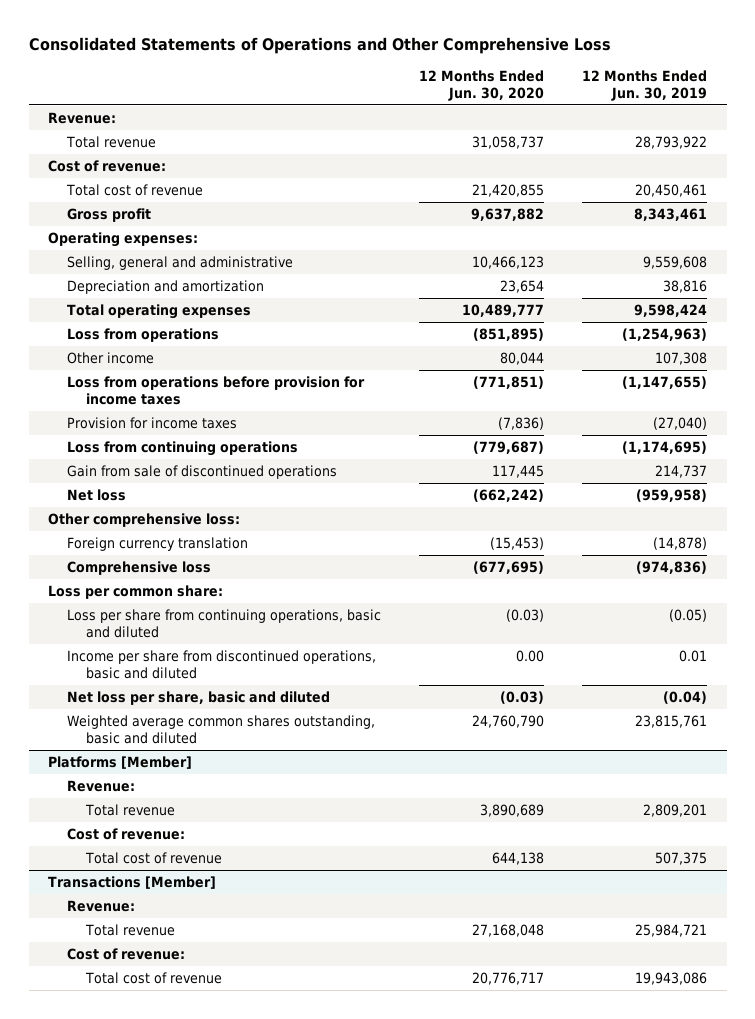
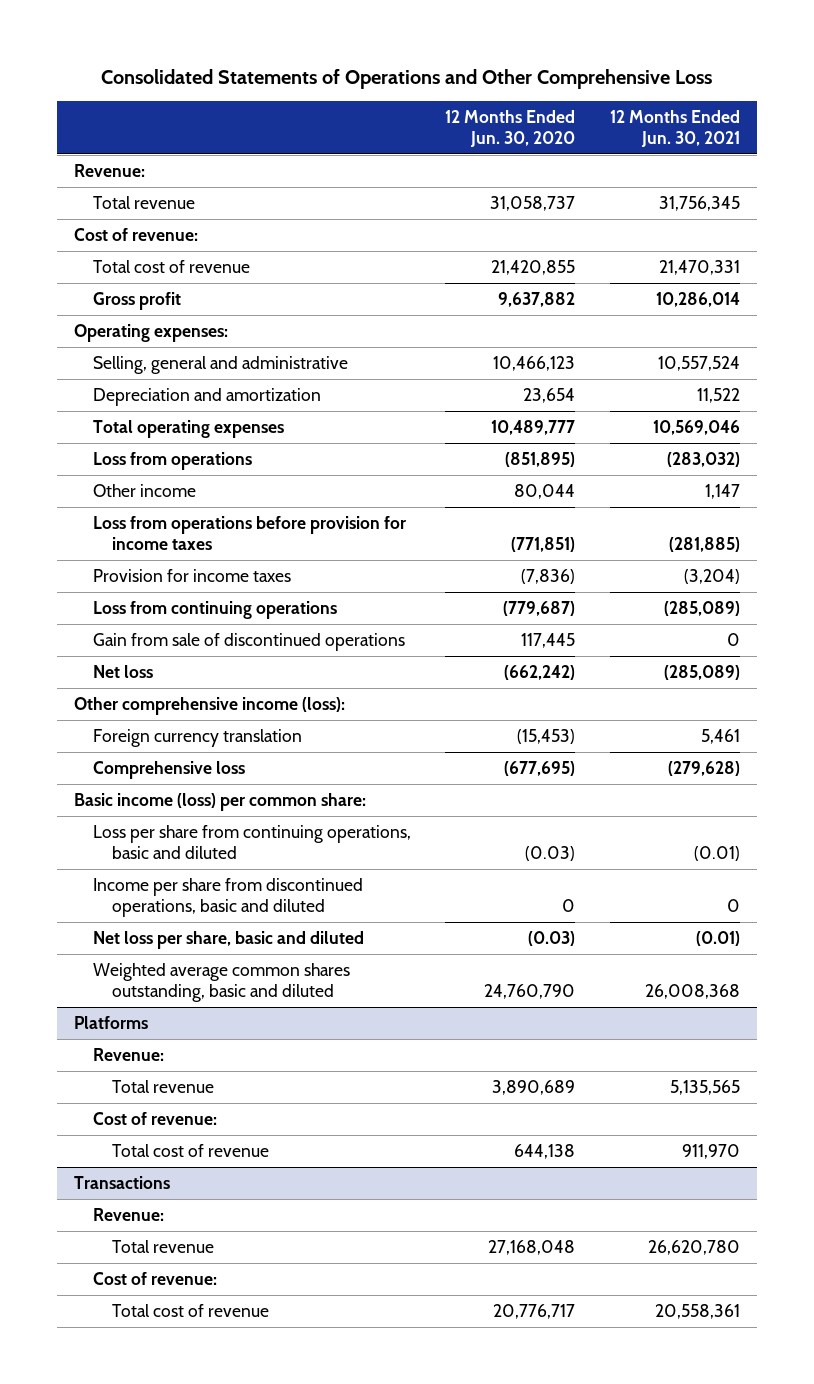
- | 12 Months Ended Jun. 30, 2020 | 12 Months Ended Jun. 30, 2019
+ | 12 Months Ended Jun. 30, 2020 | 12 Months Ended Jun. 30, 2021
- Other comprehensive loss:
+ Other comprehensive income (loss):
- Loss per common share:
+ Basic income (loss) per common share:
- Income per share from discontinued operations, basic and diluted | 0.00 | 0.01
+ Income per share from discontinued operations, basic and diluted | 0 | 0
- Platforms [Member]
+ Platforms
- Transactions [Member]
+ Transactions

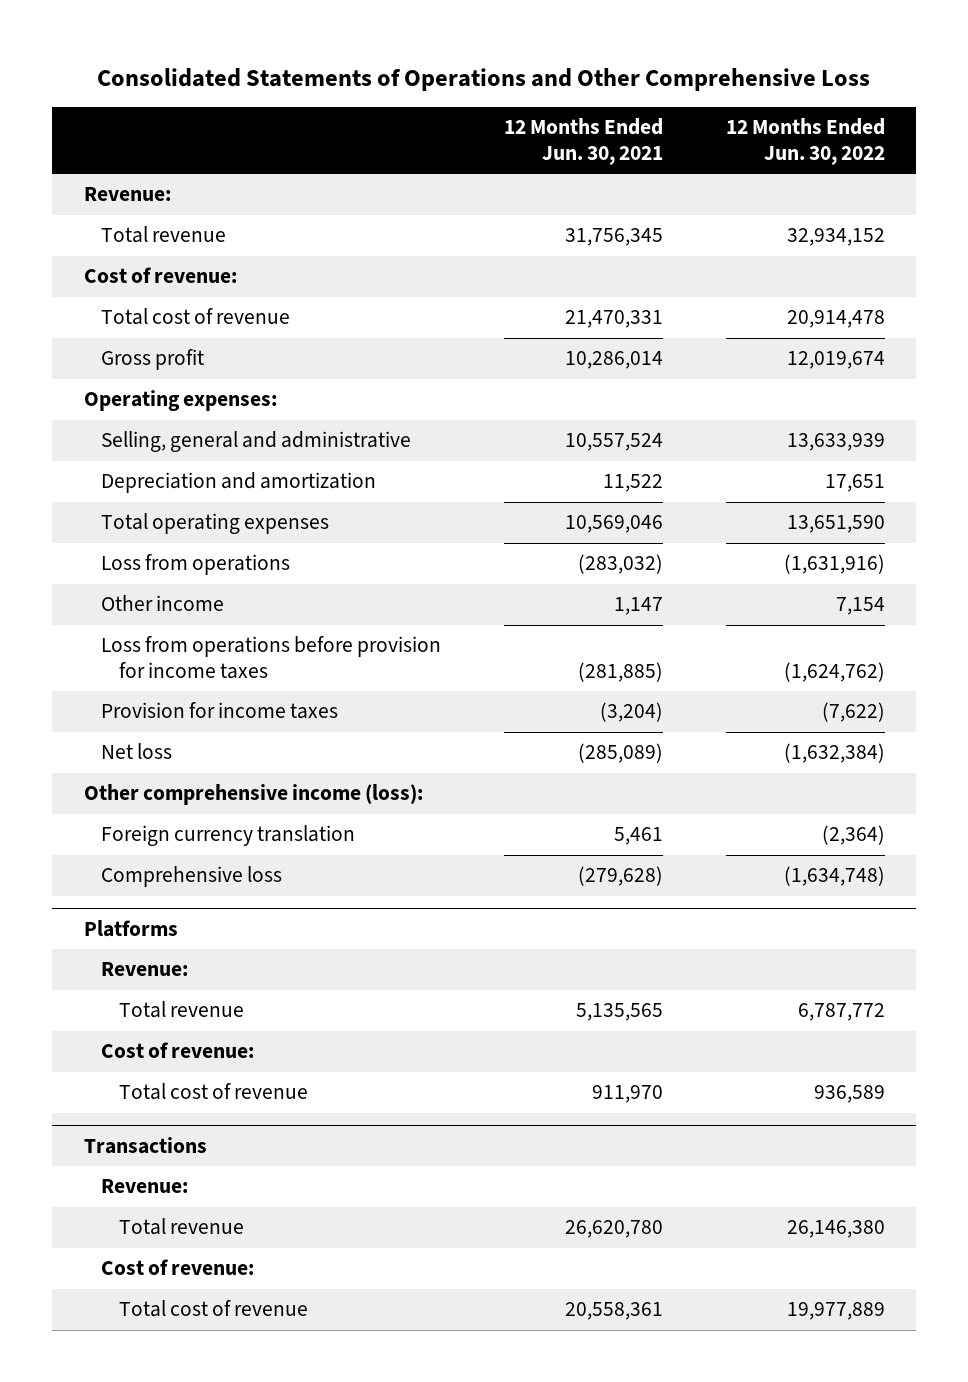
- | 12 Months Ended Jun. 30, 2020 | 12 Months Ended Jun. 30, 2021
+ | 12 Months Ended Jun. 30, 2021 | 12 Months Ended Jun. 30, 2022
- Loss from continuing operations | (779,687) | (285,089)
- Gain from sale of discontinued operations | 117,445 | 0
- Basic income (loss) per common share:
- Loss per share from continuing operations, basic and diluted | (0.03) | (0.01)
- Income per share from discontinued operations, basic and diluted | 0 | 0
- Net loss per share, basic and diluted | (0.03) | (0.01)
- Weighted average common shares outstanding, basic and diluted | 24,760,790 | 26,008,368

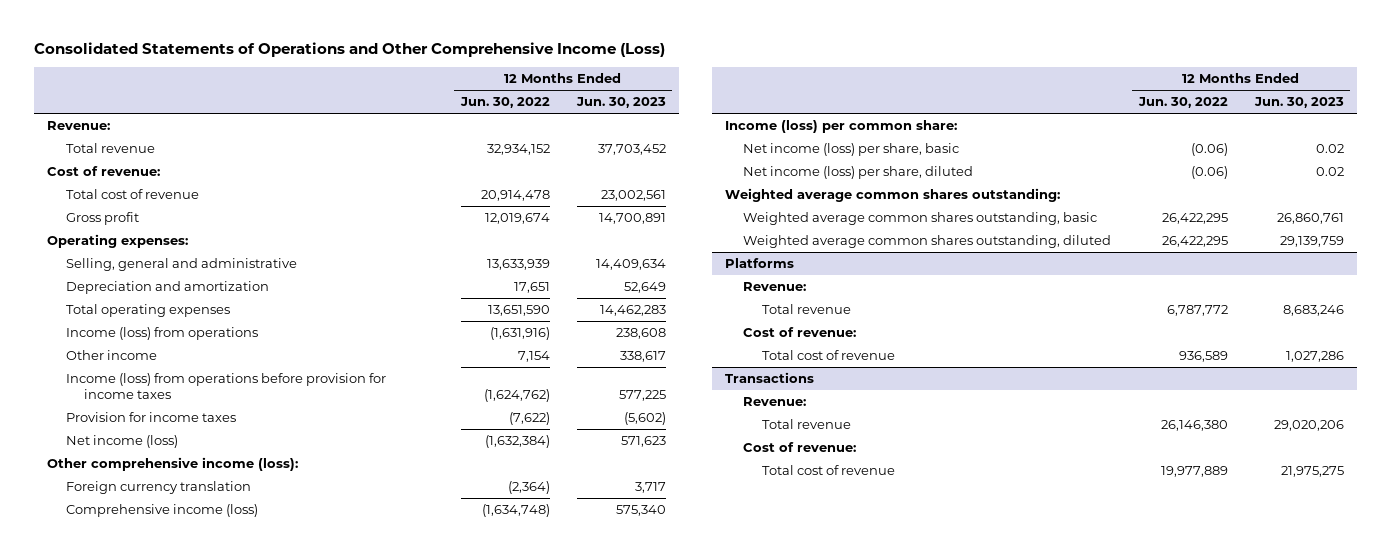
- Consolidated Statements of Operations and Other Comprehensive Loss
+ Consolidated Statements of Operations and Other Comprehensive Income (Loss)
- | 12 Months Ended Jun. 30, 2021 | 12 Months Ended Jun. 30, 2022
+ | 12 Months Ended Jun. 30, 2022 | 12 Months Ended Jun. 30, 2023
- Loss from operations | (283,032) | (1,631,916)
+ Income (loss) from operations | (1,631,916) | 238,608
- Loss from operations before provision for income taxes | (281,885) | (1,624,762)
+ Income (loss) from operations before provision for income taxes | (1,624,762) | 577,225
- Net loss | (285,089) | (1,632,384)
+ Net income (loss) | (1,632,384) | 571,623
- Comprehensive loss | (279,628) | (1,634,748)
+ Comprehensive income (loss) | (1,634,748) | 575,340
+ Income (loss) per common share:
+ Net income (loss) per share, basic | (0.06) | 0.02
+ Net income (loss) per share, diluted | (0.06) | 0.02
+ Weighted average common shares outstanding:
+ Weighted average common shares outstanding, basic | 26,422,295 | 26,860,761
+ Weighted average common shares outstanding, diluted | 26,422,295 | 29,139,759

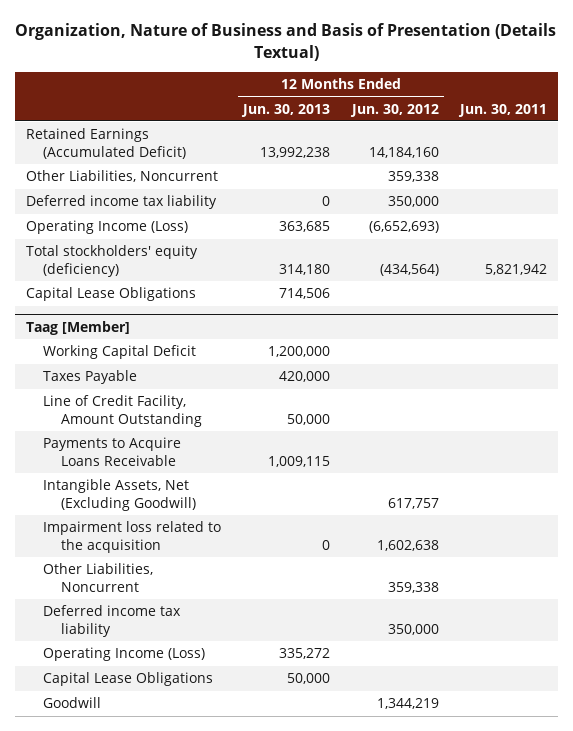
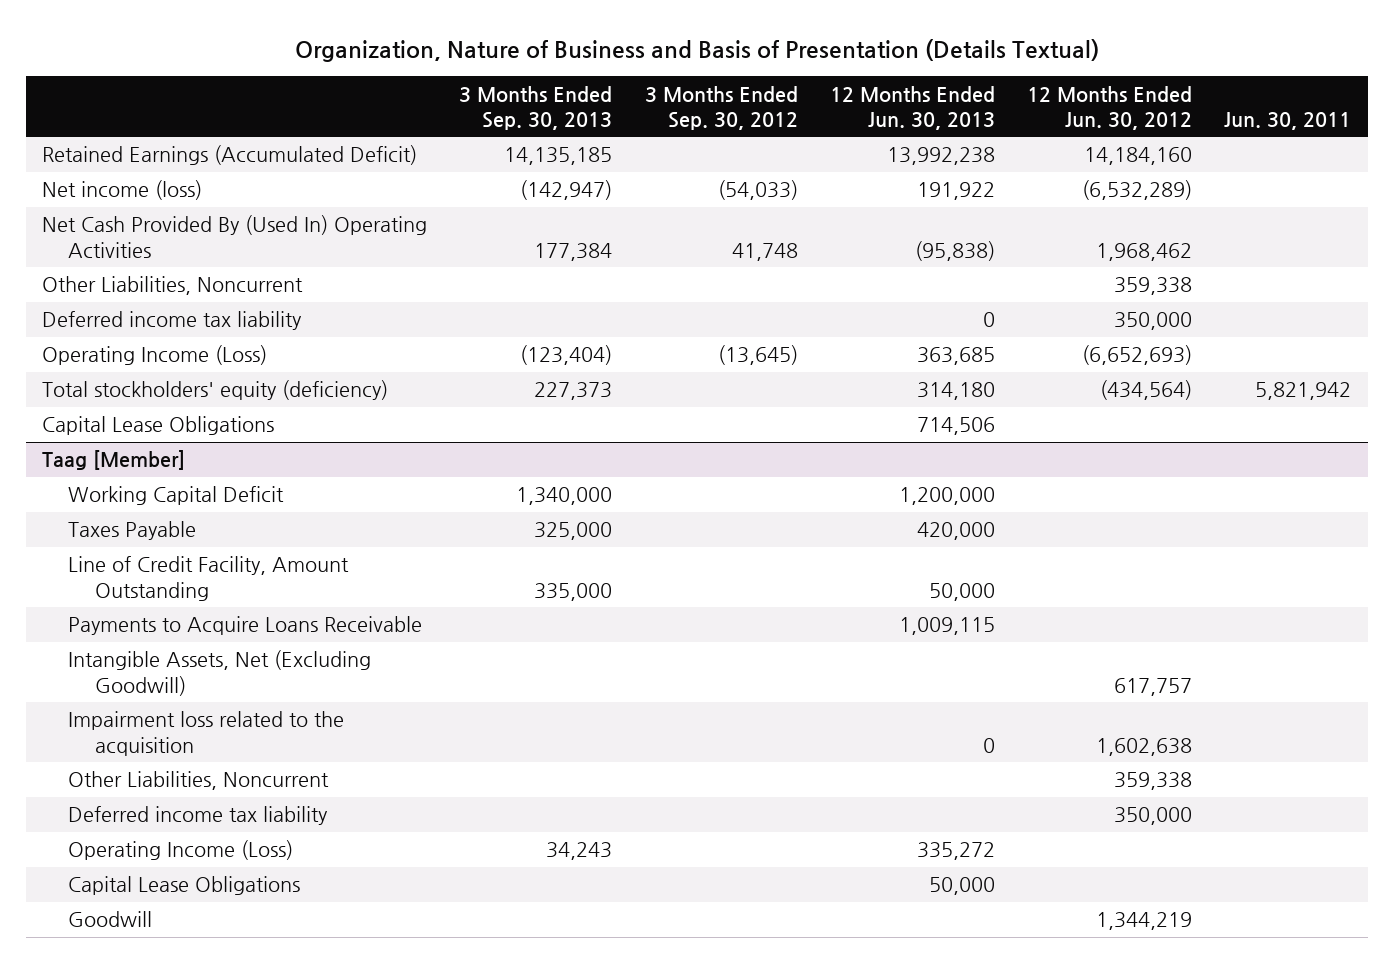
- | 12 Months Ended Jun. 30, 2013 | 12 Months Ended Jun. 30, 2012 | Jun. 30, 2011
+ | 3 Months Ended Sep. 30, 2013 | 3 Months Ended Sep. 30, 2012 | 12 Months Ended Jun. 30, 2013 | 12 Months Ended Jun. 30, 2012 | Jun. 30, 2011
+ Net income (loss) | (142,947) | (54,033) | 191,922 | (6,532,289) |
+ Net Cash Provided By (Used In) Operating Activities | 177,384 | 41,748 | (95,838) | 1,968,462 |

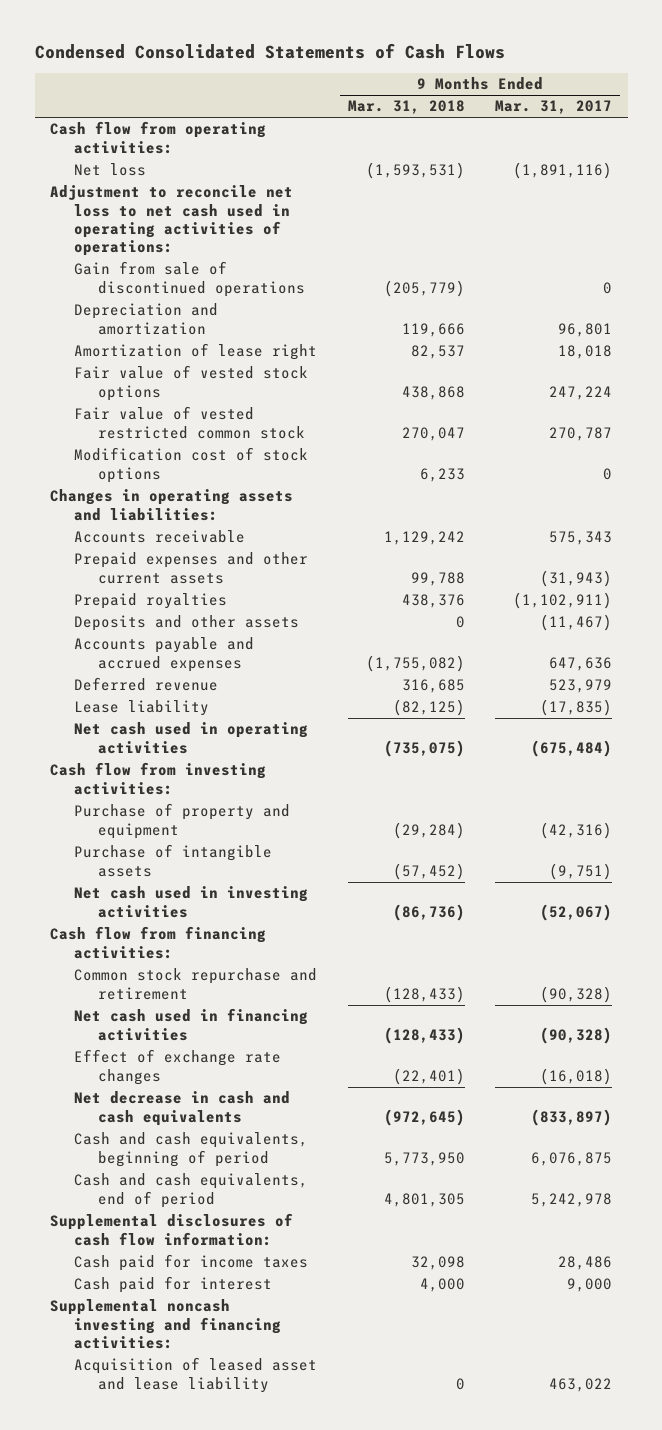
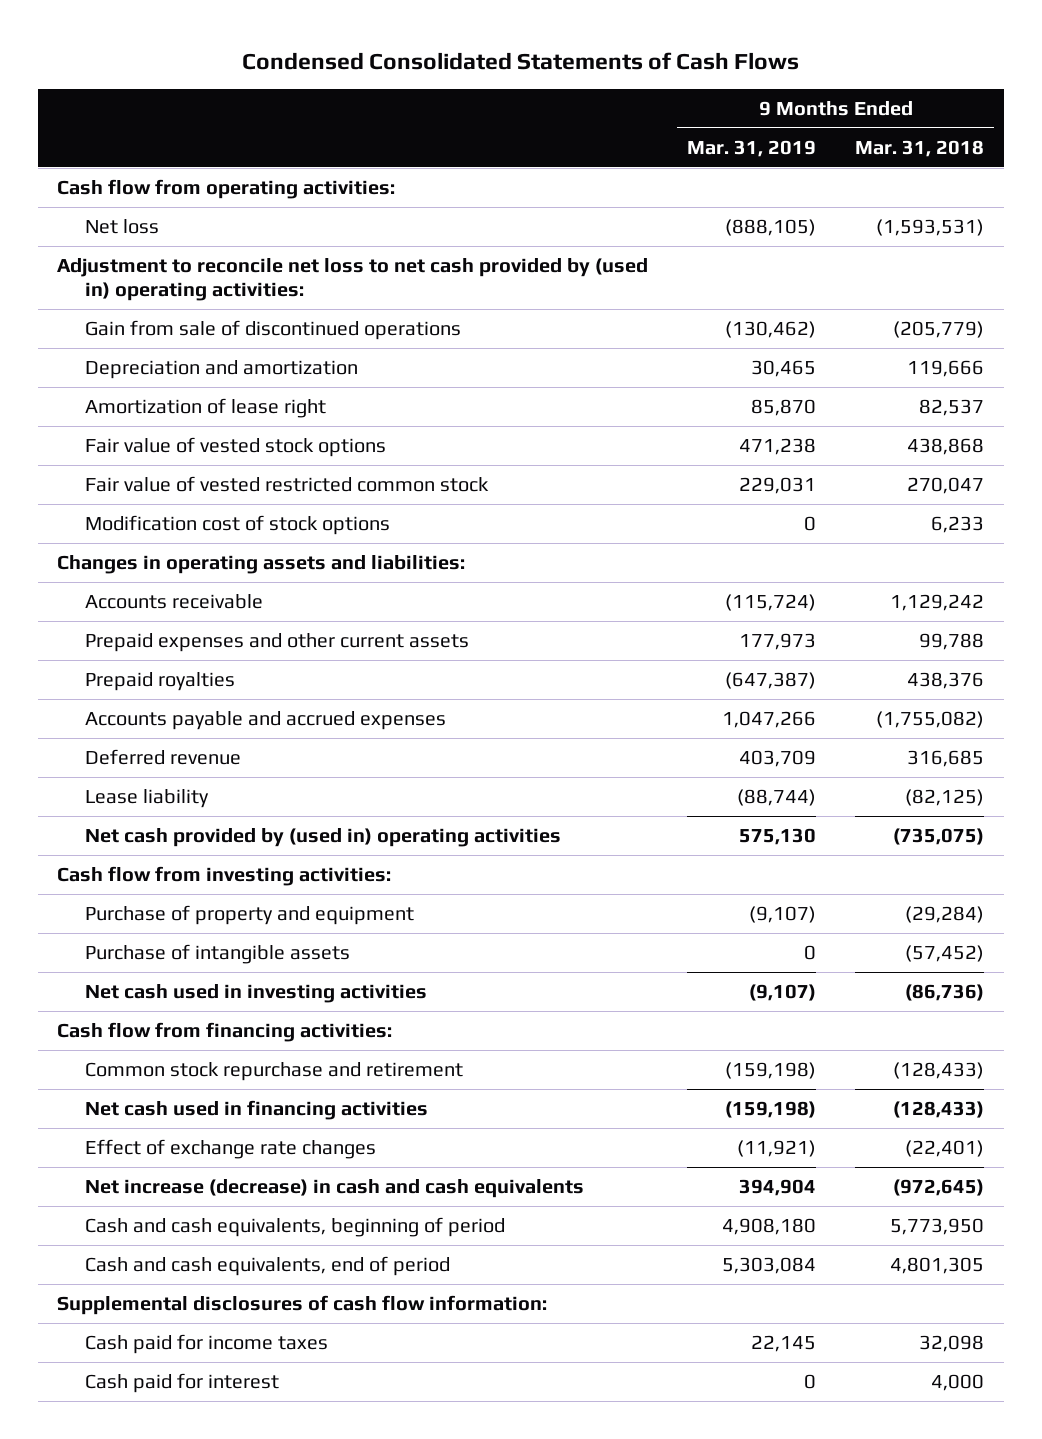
- | 9 Months Ended Mar. 31, 2018 | 9 Months Ended Mar. 31, 2017
+ | 9 Months Ended Mar. 31, 2019 | 9 Months Ended Mar. 31, 2018
- Adjustment to reconcile net loss to net cash used in operating activities of operations:
+ Adjustment to reconcile net loss to net cash provided by (used in) operating activities:
- Deposits and other assets | 0 | (11,467)
- Net cash used in operating activities | (735,075) | (675,484)
+ Net cash provided by (used in) operating activities | 575,130 | (735,075)
- Net decrease in cash and cash equivalents | (972,645) | (833,897)
+ Net increase (decrease) in cash and cash equivalents | 394,904 | (972,645)
- Supplemental noncash investing and financing activities:
- Acquisition of leased asset and lease liability | 0 | 463,022

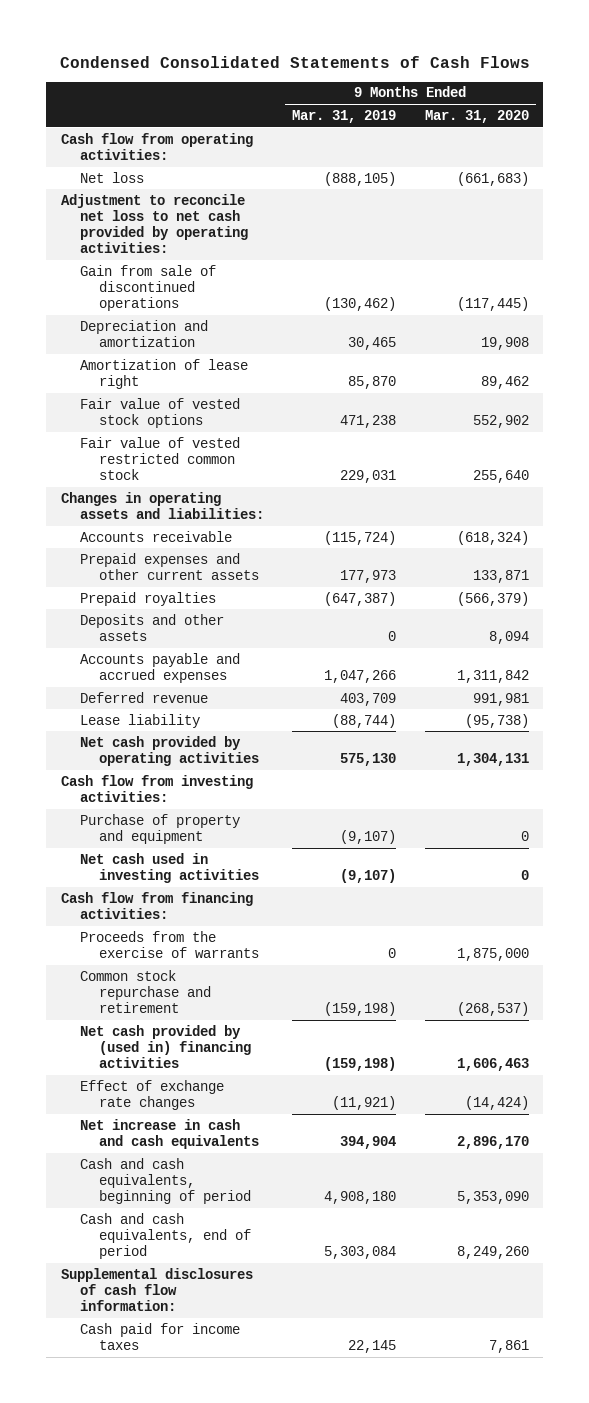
- | 9 Months Ended Mar. 31, 2019 | 9 Months Ended Mar. 31, 2018
+ | 9 Months Ended Mar. 31, 2019 | 9 Months Ended Mar. 31, 2020
- Adjustment to reconcile net loss to net cash provided by (used in) operating activities:
+ Adjustment to reconcile net loss to net cash provided by operating activities:
- Modification cost of stock options | 0 | 6,233
+ Deposits and other assets | 0 | 8,094
- Net cash provided by (used in) operating activities | 575,130 | (735,075)
+ Net cash provided by operating activities | 575,130 | 1,304,131
- Purchase of intangible assets | 0 | (57,452)
+ Proceeds from the exercise of warrants | 0 | 1,875,000
- Net cash used in financing activities | (159,198) | (128,433)
+ Net cash provided by (used in) financing activities | (159,198) | 1,606,463
- Net increase (decrease) in cash and cash equivalents | 394,904 | (972,645)
+ Net increase in cash and cash equivalents | 394,904 | 2,896,170
- Cash paid for interest | 0 | 4,000

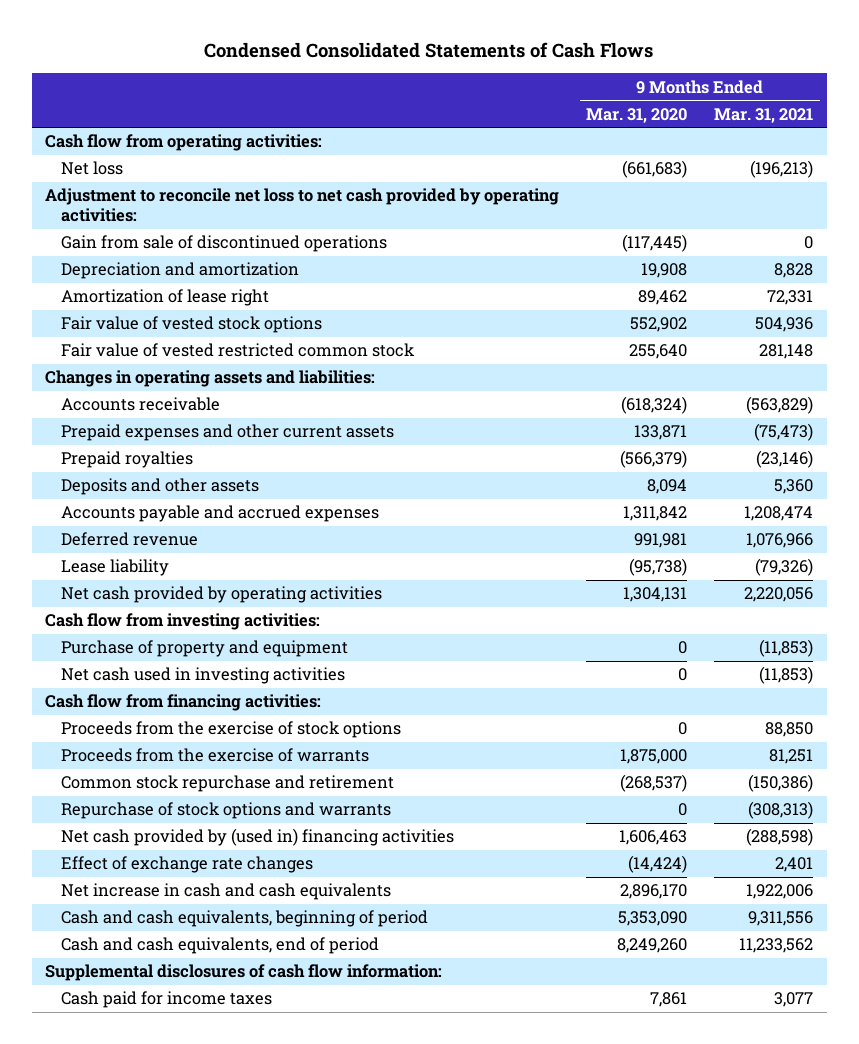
- | 9 Months Ended Mar. 31, 2019 | 9 Months Ended Mar. 31, 2020
+ | 9 Months Ended Mar. 31, 2020 | 9 Months Ended Mar. 31, 2021
+ Proceeds from the exercise of stock options | 0 | 88,850
+ Repurchase of stock options and warrants | 0 | (308,313)

